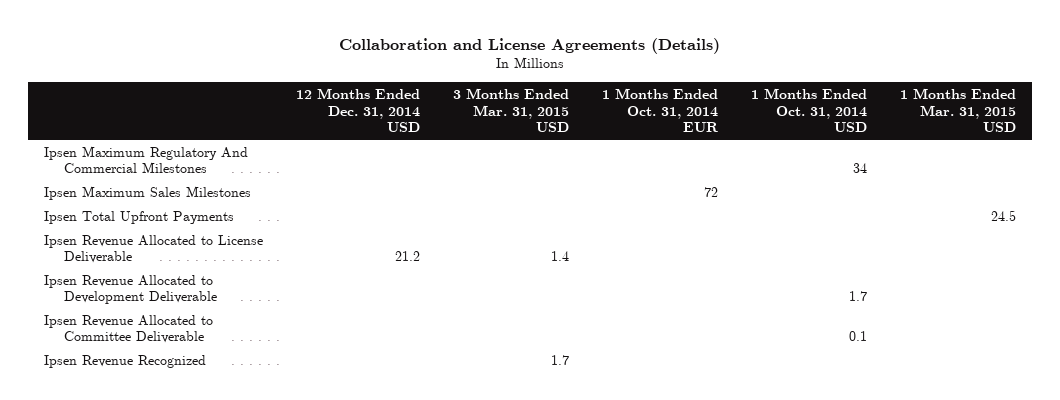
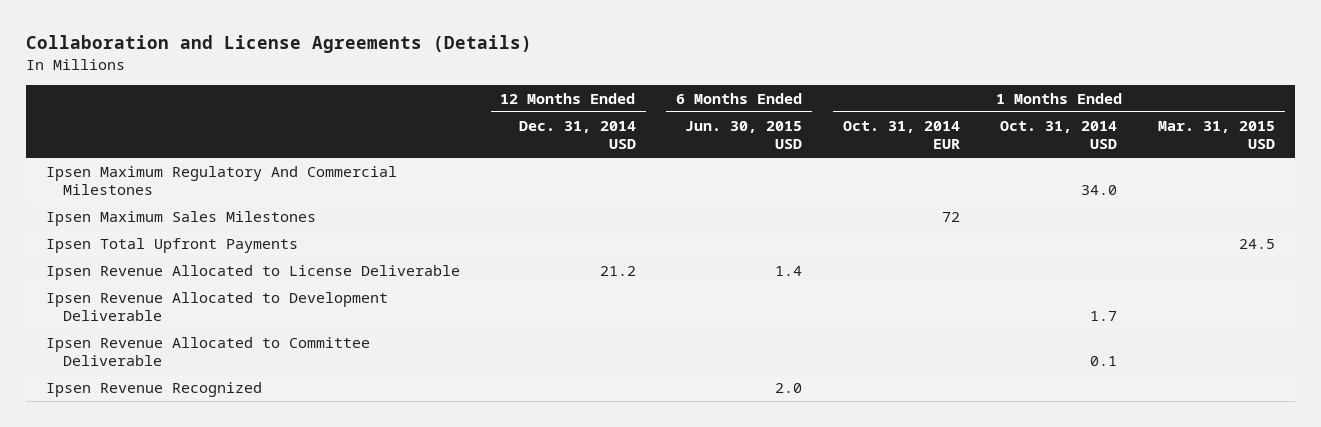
- | 12 Months Ended Dec. 31, 2014 USD | 3 Months Ended Mar. 31, 2015 USD | 1 Months Ended Oct. 31, 2014 EUR | 1 Months Ended Oct. 31, 2014 USD | 1 Months Ended Mar. 31, 2015 USD
+ | 12 Months Ended Dec. 31, 2014 USD | 6 Months Ended Jun. 30, 2015 USD | 1 Months Ended Oct. 31, 2014 EUR | 1 Months Ended Oct. 31, 2014 USD | 1 Months Ended Mar. 31, 2015 USD
- Ipsen Maximum Regulatory And Commercial Milestones | | | | 34 |
+ Ipsen Maximum Regulatory And Commercial Milestones | | | | 34.0 |

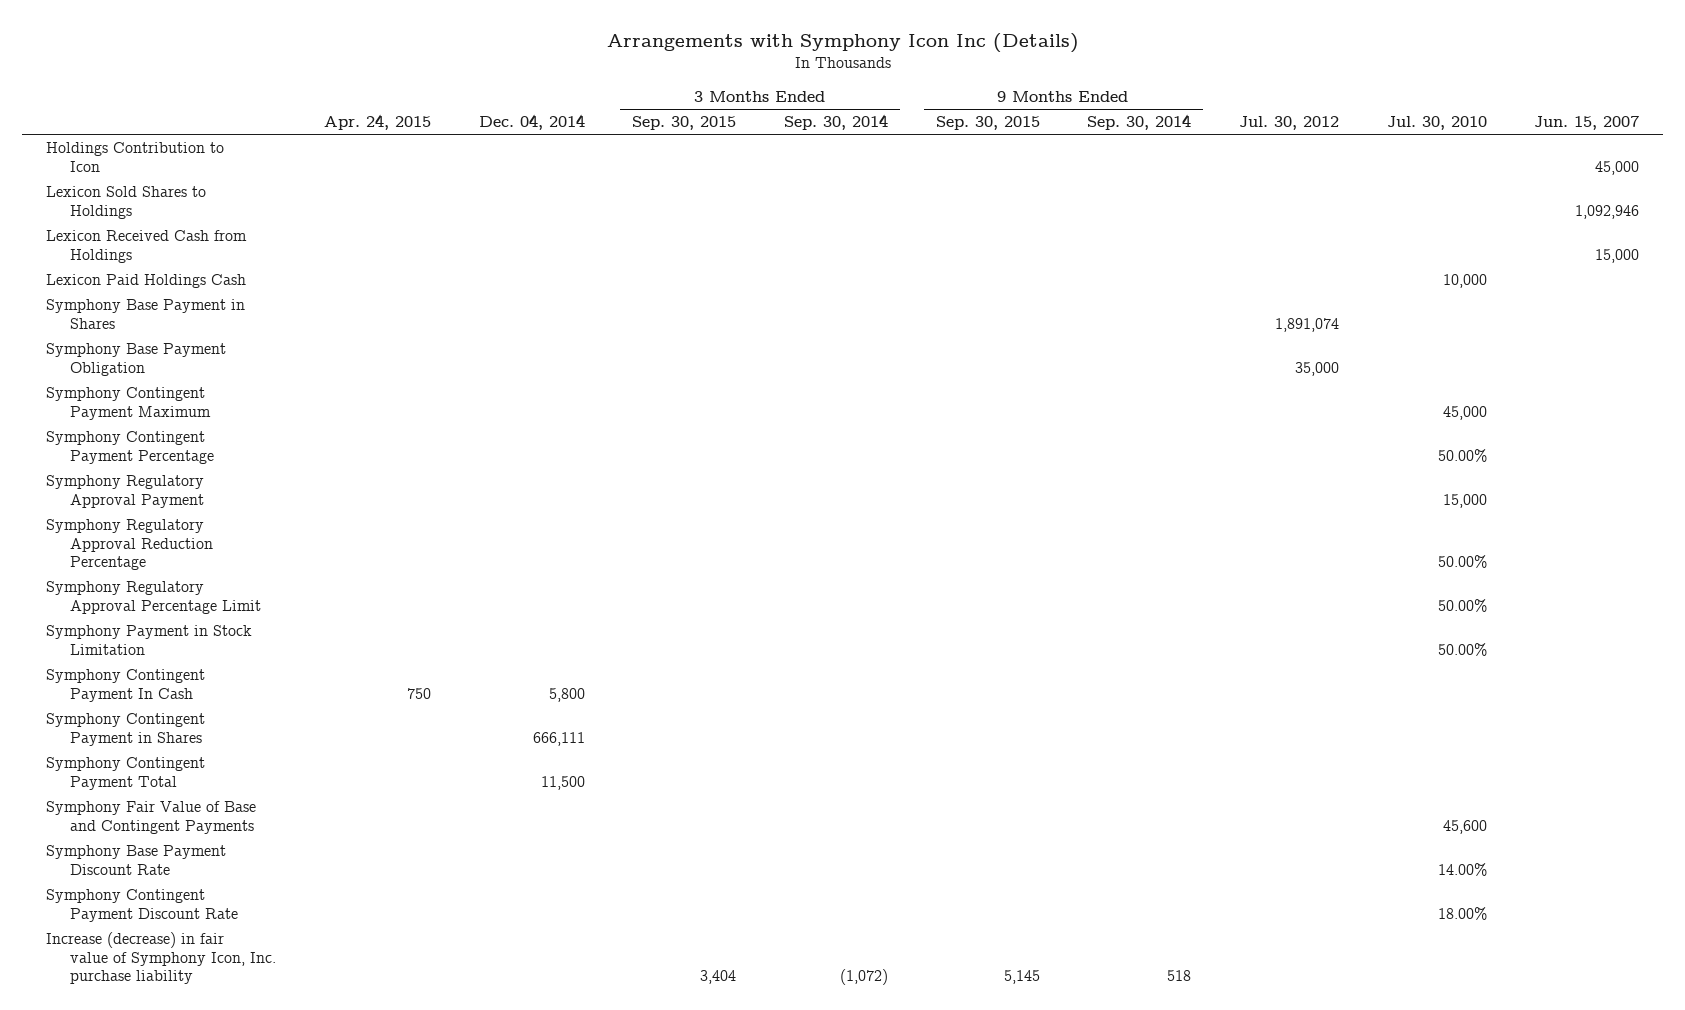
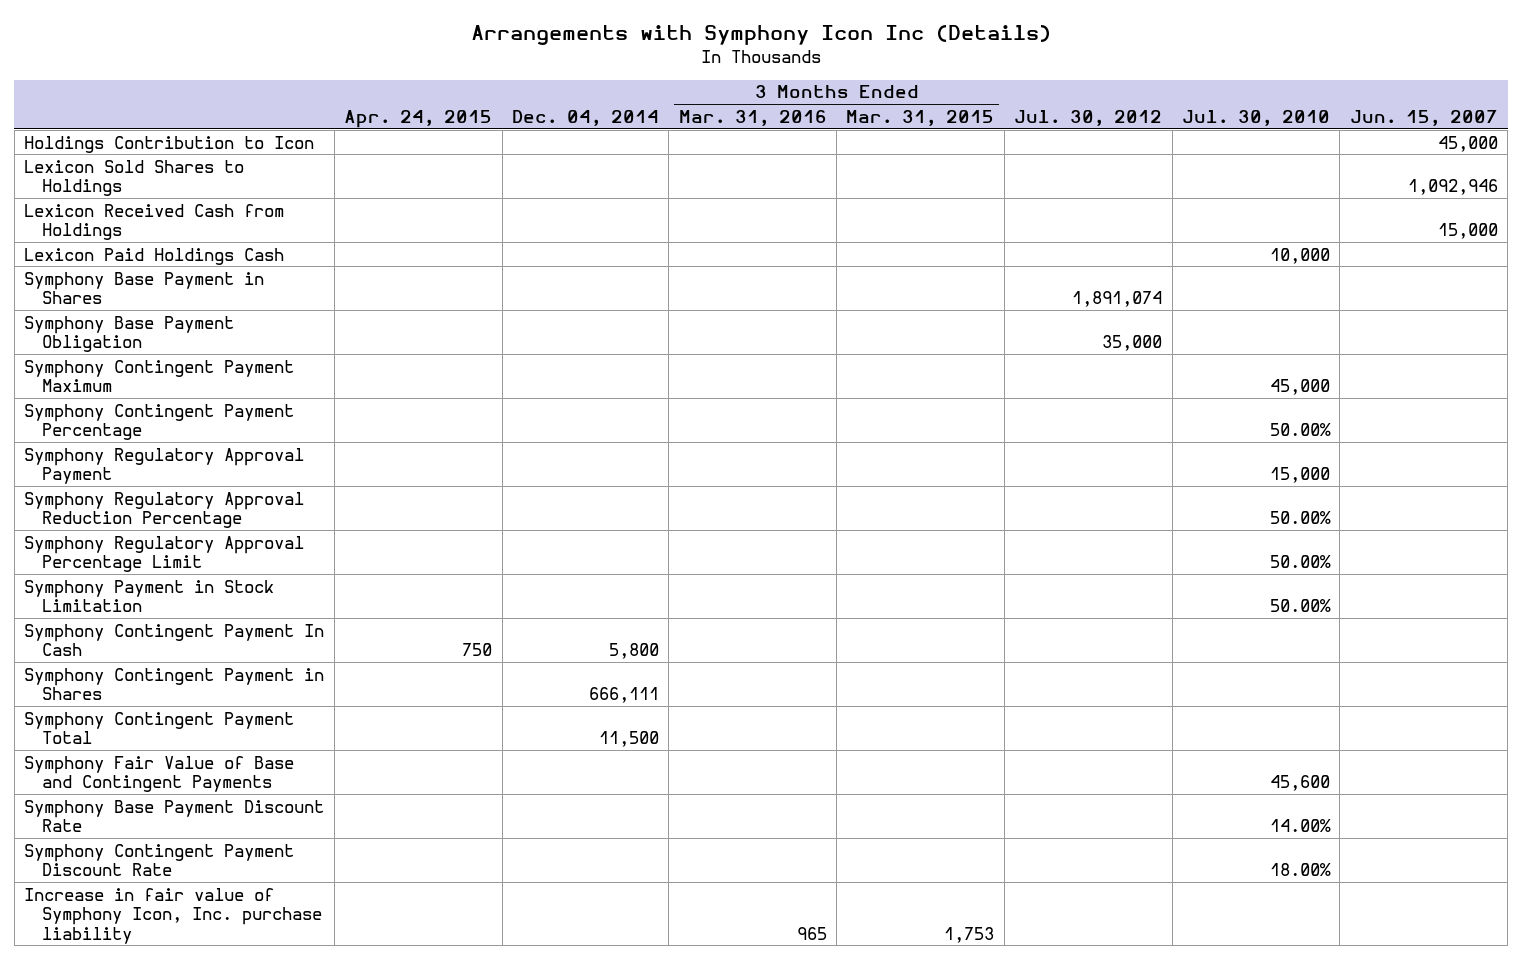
- | Apr. 24, 2015 | Dec. 04, 2014 | 3 Months Ended Sep. 30, 2015 | 3 Months Ended Sep. 30, 2014 | 9 Months Ended Sep. 30, 2015 | 9 Months Ended Sep. 30, 2014 | Jul. 30, 2012 | Jul. 30, 2010 | Jun. 15, 2007
+ | Apr. 24, 2015 | Dec. 04, 2014 | 3 Months Ended Mar. 31, 2016 | 3 Months Ended Mar. 31, 2015 | Jul. 30, 2012 | Jul. 30, 2010 | Jun. 15, 2007
- Increase (decrease) in fair value of Symphony Icon, Inc. purchase liability | | | 3,404 | (1,072) | 5,145 | 518 | | |
+ Increase in fair value of Symphony Icon, Inc. purchase liability | | | 965 | 1,753 | | |

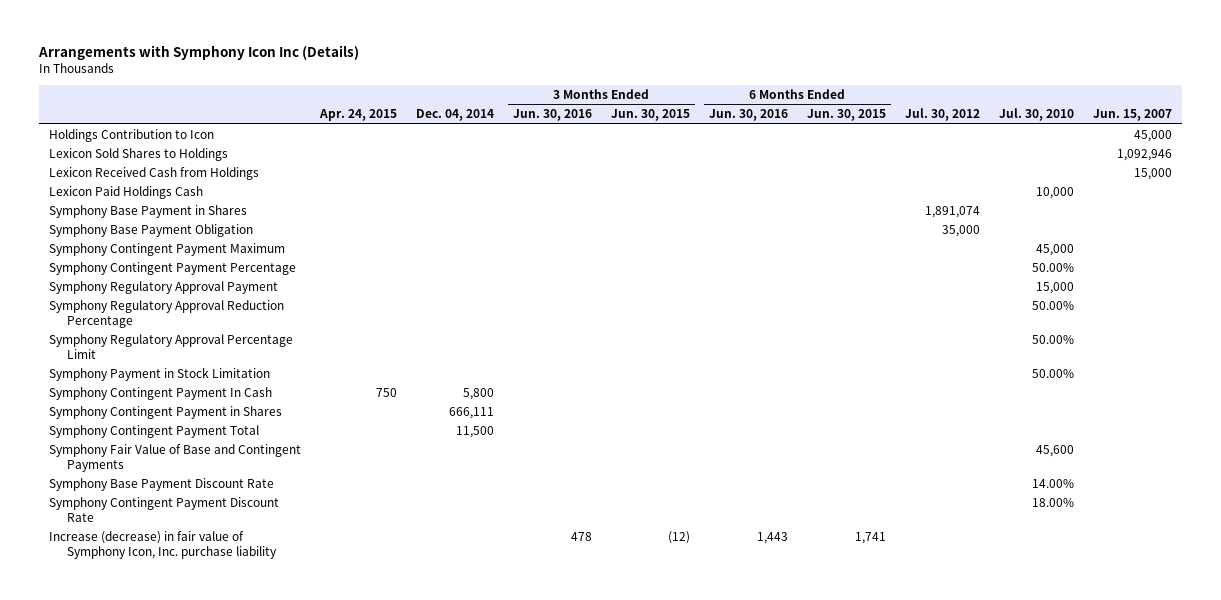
- | Apr. 24, 2015 | Dec. 04, 2014 | 3 Months Ended Mar. 31, 2016 | 3 Months Ended Mar. 31, 2015 | Jul. 30, 2012 | Jul. 30, 2010 | Jun. 15, 2007
+ | Apr. 24, 2015 | Dec. 04, 2014 | 3 Months Ended Jun. 30, 2016 | 3 Months Ended Jun. 30, 2015 | 6 Months Ended Jun. 30, 2016 | 6 Months Ended Jun. 30, 2015 | Jul. 30, 2012 | Jul. 30, 2010 | Jun. 15, 2007
- Increase in fair value of Symphony Icon, Inc. purchase liability | | | 965 | 1,753 | | |
+ Increase (decrease) in fair value of Symphony Icon, Inc. purchase liability | | | 478 | (12) | 1,443 | 1,741 | | |

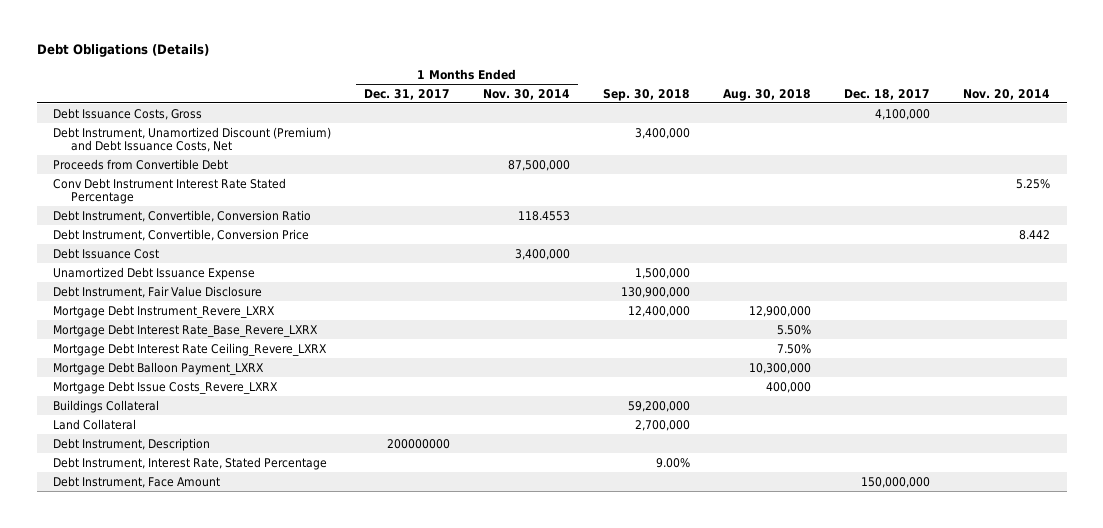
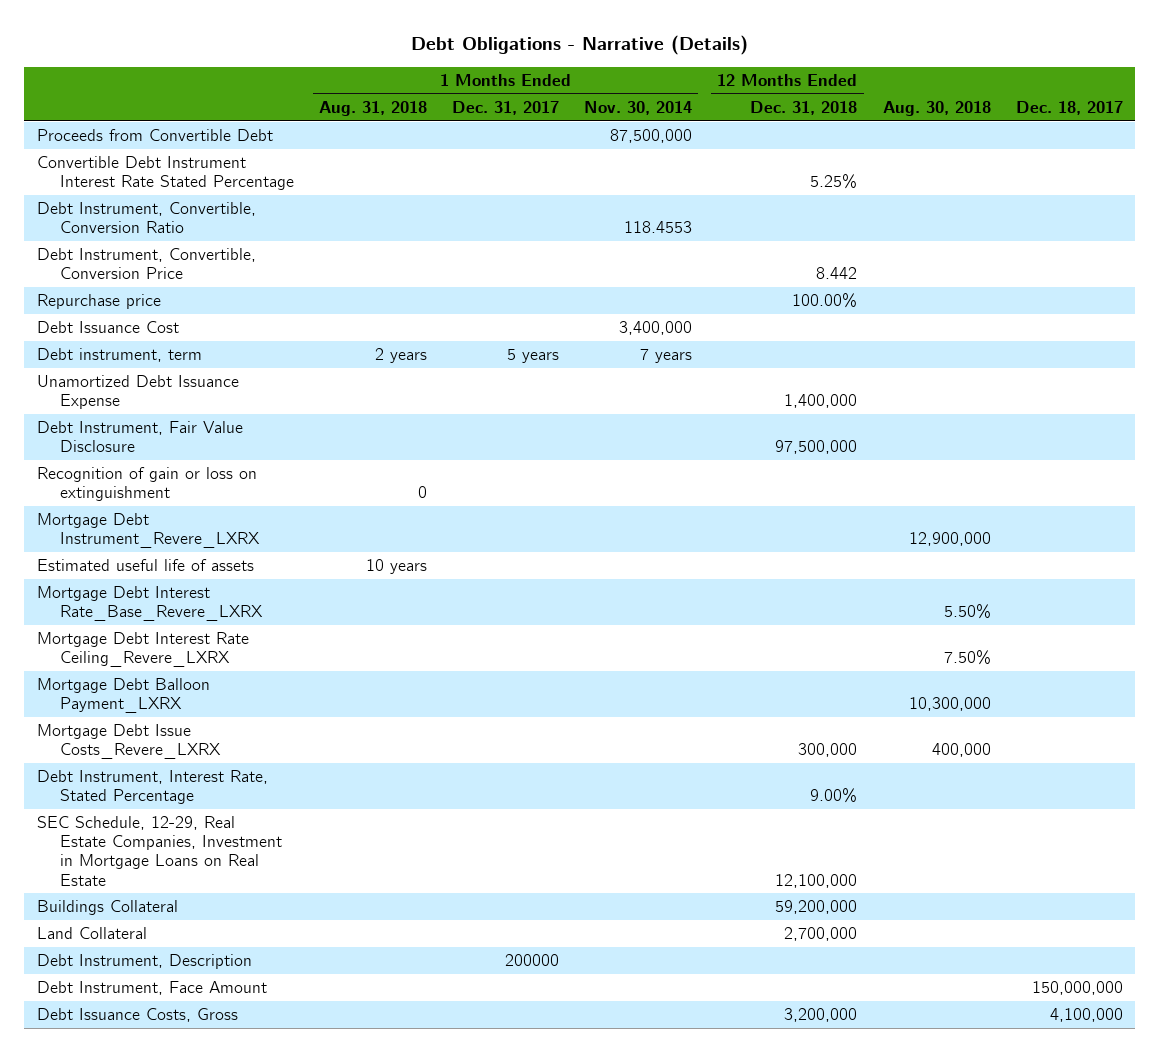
- Debt Obligations (Details)
+ Debt Obligations - Narrative (Details)
- | 1 Months Ended Dec. 31, 2017 | 1 Months Ended Nov. 30, 2014 | Sep. 30, 2018 | Aug. 30, 2018 | Dec. 18, 2017 | Nov. 20, 2014
+ | 1 Months Ended Aug. 31, 2018 | 1 Months Ended Dec. 31, 2017 | 1 Months Ended Nov. 30, 2014 | 12 Months Ended Dec. 31, 2018 | Aug. 30, 2018 | Dec. 18, 2017
- Debt Instrument, Unamortized Discount (Premium) and Debt Issuance Costs, Net | | | 3,400,000 | | |
- Conv Debt Instrument Interest Rate Stated Percentage | | | | | | 5.25%
+ Convertible Debt Instrument Interest Rate Stated Percentage | | | | 5.25% | |
+ Repurchase price | | | | 100.00% | |
+ Debt instrument, term | 2 years | 5 years | 7 years | | |
+ Recognition of gain or loss on extinguishment | 0 | | | | |
+ Estimated useful life of assets | 10 years | | | | |
moved up: Debt Instrument, Interest Rate, Stated Percentage | | | | 9.00% | |
+ SEC Schedule, 12-29, Real Estate Companies, Investment in Mortgage Loans on Real Estate | | | | 12,100,000 | |
- Debt Instrument, Description | 200000000 | | | | |
+ Debt Instrument, Description | | 200000 | | | |
moved down: Debt Issuance Costs, Gross | | | | 3,200,000 | | 4,100,000

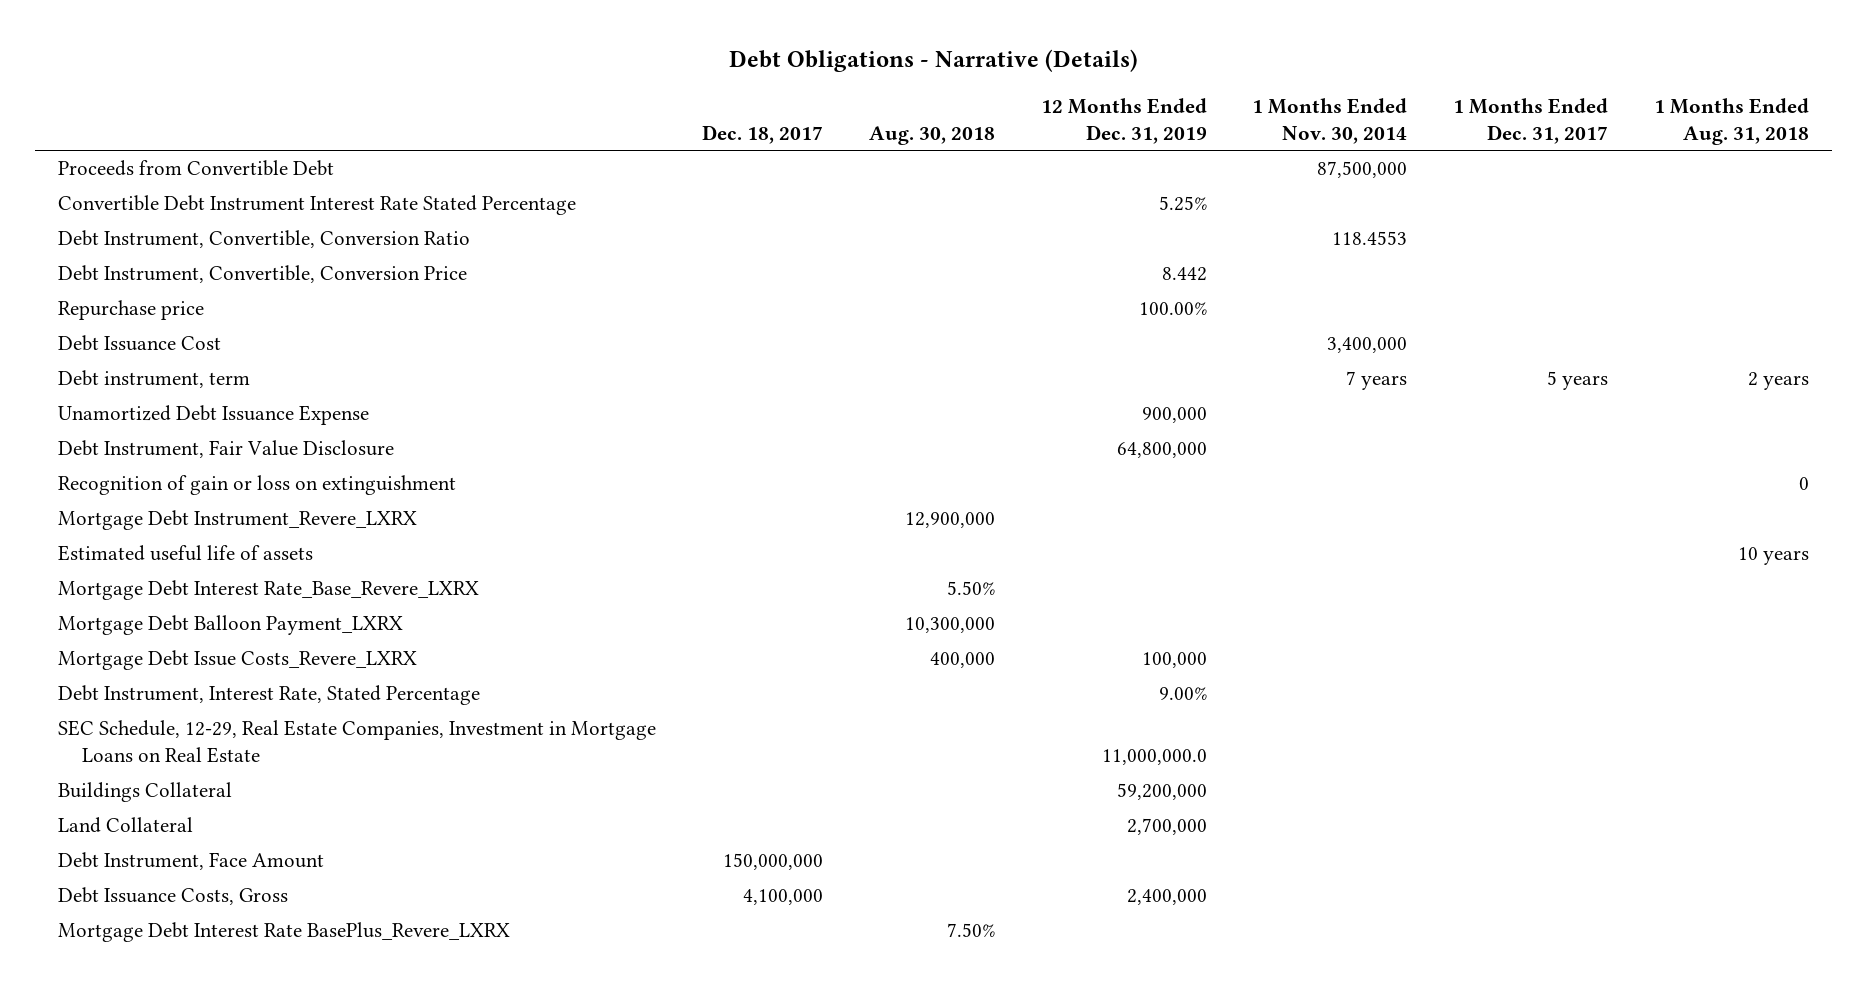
- | 1 Months Ended Aug. 31, 2018 | 1 Months Ended Dec. 31, 2017 | 1 Months Ended Nov. 30, 2014 | 12 Months Ended Dec. 31, 2018 | Aug. 30, 2018 | Dec. 18, 2017
+ | Dec. 18, 2017 | Aug. 30, 2018 | 12 Months Ended Dec. 31, 2019 | 1 Months Ended Nov. 30, 2014 | 1 Months Ended Dec. 31, 2017 | 1 Months Ended Aug. 31, 2018
- Mortgage Debt Interest Rate Ceiling_Revere_LXRX | | | | | 7.50% |
- Debt Instrument, Description | | 200000 | | | |
+ Mortgage Debt Interest Rate BasePlus_Revere_LXRX | | 7.50% | | | |

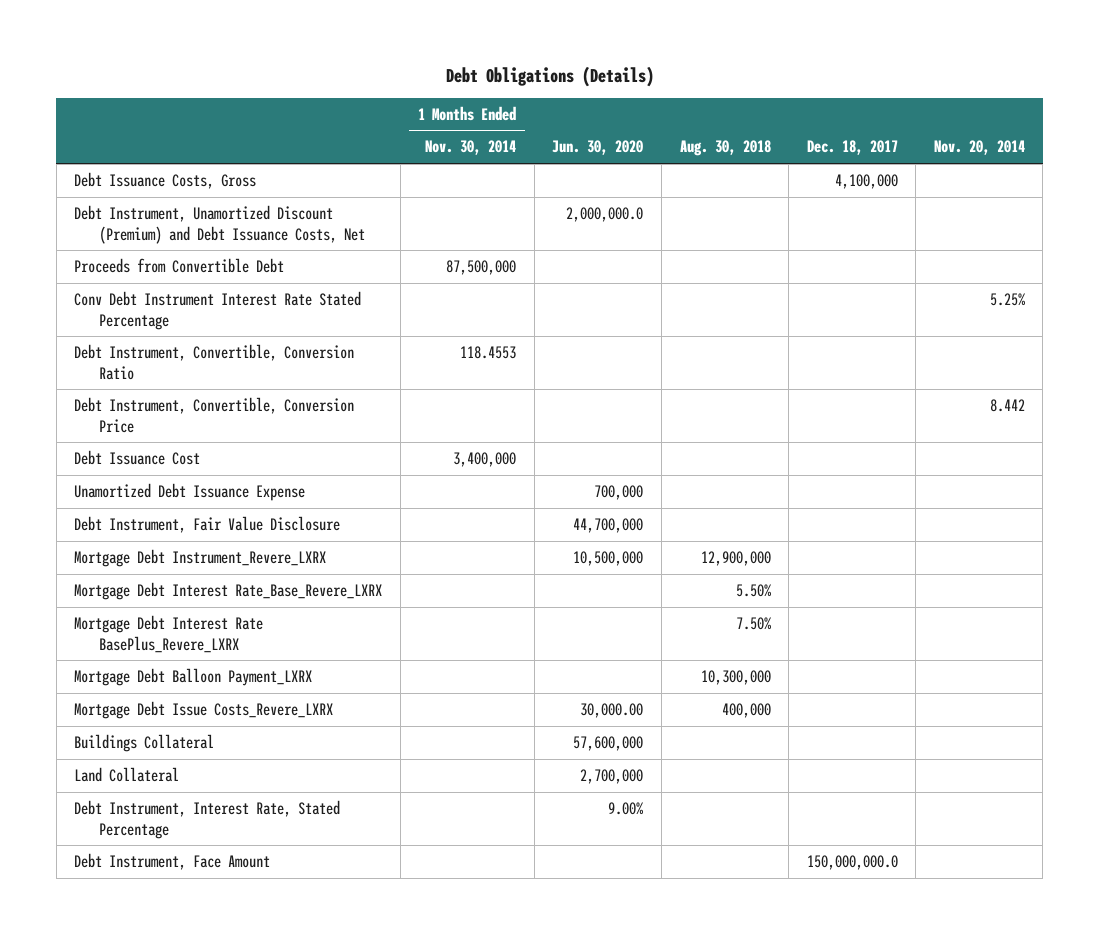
- Debt Obligations - Narrative (Details)
+ Debt Obligations (Details)
- | Dec. 18, 2017 | Aug. 30, 2018 | 12 Months Ended Dec. 31, 2019 | 1 Months Ended Nov. 30, 2014 | 1 Months Ended Dec. 31, 2017 | 1 Months Ended Aug. 31, 2018
+ | 1 Months Ended Nov. 30, 2014 | Jun. 30, 2020 | Aug. 30, 2018 | Dec. 18, 2017 | Nov. 20, 2014
moved up: Debt Issuance Costs, Gross | | | | 4,100,000 |
+ Debt Instrument, Unamortized Discount (Premium) and Debt Issuance Costs, Net | | 2,000,000.0 | | |
- Convertible Debt Instrument Interest Rate Stated Percentage | | | 5.25% | | |
+ Conv Debt Instrument Interest Rate Stated Percentage | | | | | 5.25%
- Repurchase price | | | 100.00% | | |
- Debt instrument, term | | | | 7 years | 5 years | 2 years
- Recognition of gain or loss on extinguishment | | | | | | 0
- Estimated useful life of assets | | | | | | 10 years
moved up: Mortgage Debt Interest Rate BasePlus_Revere_LXRX | | | 7.50% | |
- SEC Schedule, 12-29, Real Estate Companies, Investment in Mortgage Loans on Real Estate | | | 11,000,000.0 | | |
- Debt Instrument, Face Amount | 150,000,000 | | | | |
moved down: Debt Instrument, Interest Rate, Stated Percentage | | 9.00% | | |
+ Debt Instrument, Face Amount | | | | 150,000,000.0 |

